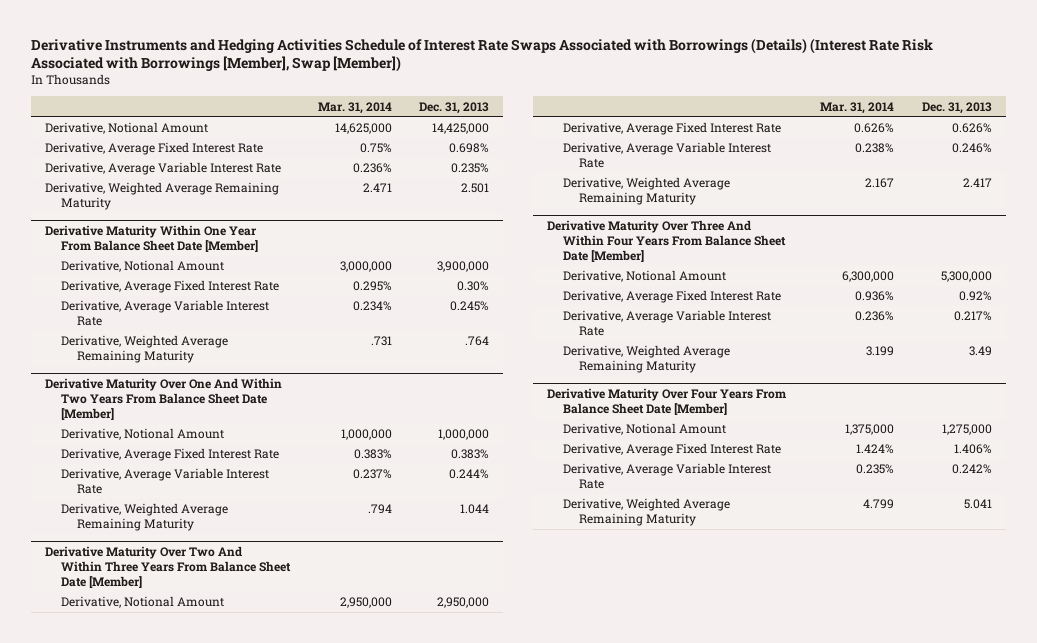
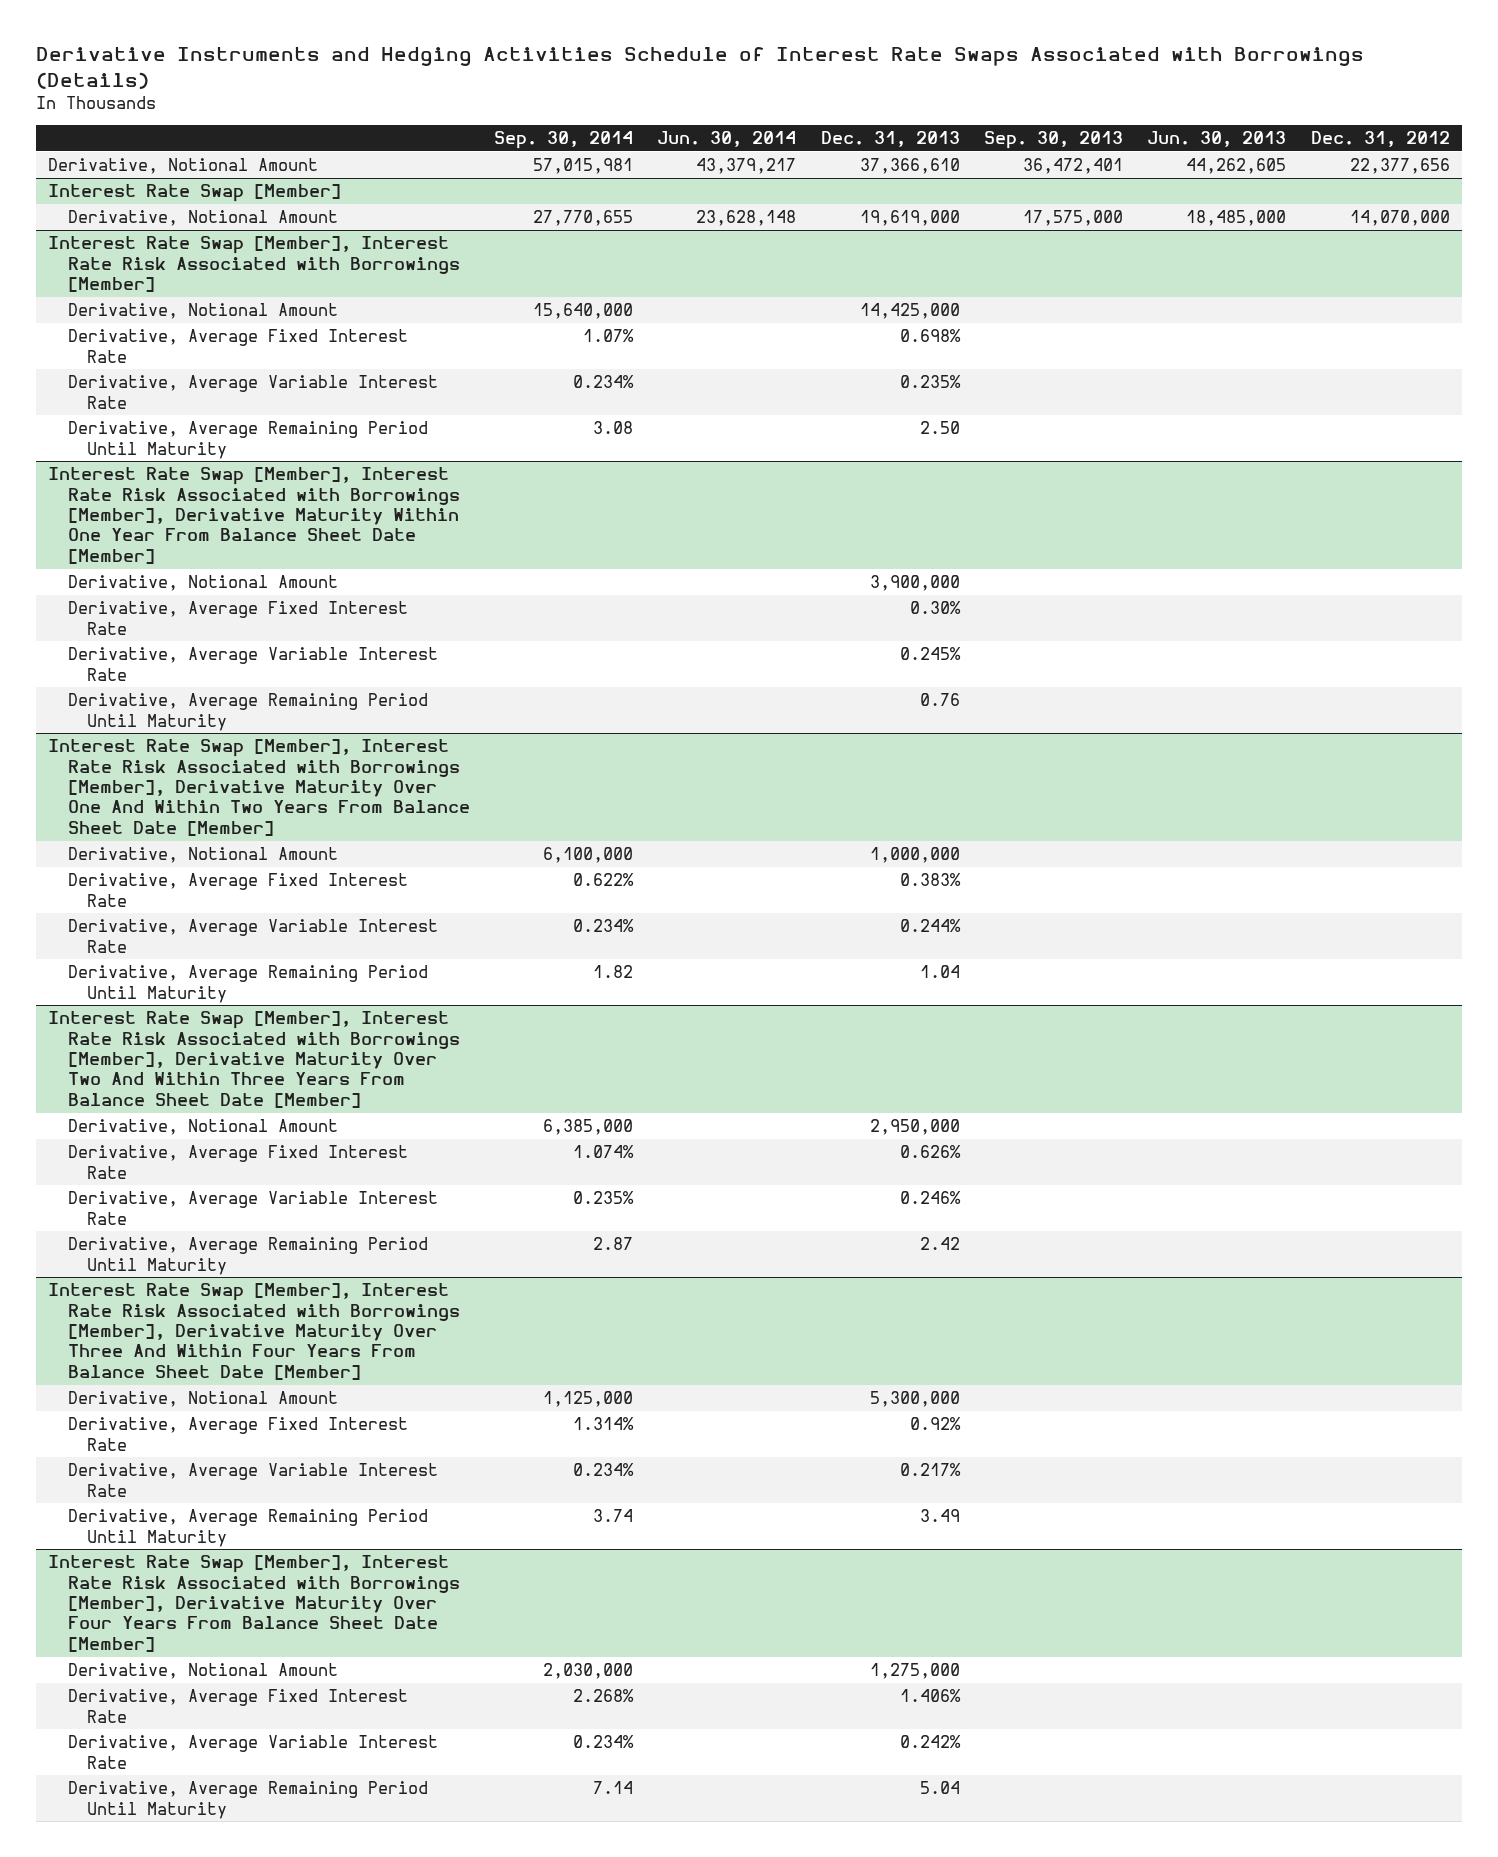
- Derivative Instruments and Hedging Activities Schedule of Interest Rate Swaps Associated with Borrowings (Details) (Interest Rate Risk Associated with Borrowings [Member], Swap [Member])
+ Derivative Instruments and Hedging Activities Schedule of Interest Rate Swaps Associated with Borrowings (Details)
- | Mar. 31, 2014 | Dec. 31, 2013
+ | Sep. 30, 2014 | Jun. 30, 2014 | Dec. 31, 2013 | Sep. 30, 2013 | Jun. 30, 2013 | Dec. 31, 2012
+ Derivative, Notional Amount | 57,015,981 | 43,379,217 | 37,366,610 | 36,472,401 | 44,262,605 | 22,377,656
+ Interest Rate Swap [Member]
+ Derivative, Notional Amount | 27,770,655 | 23,628,148 | 19,619,000 | 17,575,000 | 18,485,000 | 14,070,000
+ Interest Rate Swap [Member], Interest Rate Risk Associated with Borrowings [Member]
- Derivative, Weighted Average Remaining Maturity | 2.471 | 2.501
- Derivative Maturity Within One Year From Balance Sheet Date [Member]
+ Derivative, Average Remaining Period Until Maturity | 3.08 | | 2.50 | | |
+ Interest Rate Swap [Member], Interest Rate Risk Associated with Borrowings [Member], Derivative Maturity Within One Year From Balance Sheet Date [Member]
- Derivative, Weighted Average Remaining Maturity | .731 | .764
- Derivative Maturity Over One And Within Two Years From Balance Sheet Date [Member]
+ Derivative, Average Remaining Period Until Maturity | | | 0.76 | | |
+ Interest Rate Swap [Member], Interest Rate Risk Associated with Borrowings [Member], Derivative Maturity Over One And Within Two Years From Balance Sheet Date [Member]
- Derivative, Weighted Average Remaining Maturity | .794 | 1.044
- Derivative Maturity Over Two And Within Three Years From Balance Sheet Date [Member]
+ Derivative, Average Remaining Period Until Maturity | 1.82 | | 1.04 | | |
+ Interest Rate Swap [Member], Interest Rate Risk Associated with Borrowings [Member], Derivative Maturity Over Two And Within Three Years From Balance Sheet Date [Member]
- Derivative, Weighted Average Remaining Maturity | 2.167 | 2.417
- Derivative Maturity Over Three And Within Four Years From Balance Sheet Date [Member]
+ Derivative, Average Remaining Period Until Maturity | 2.87 | | 2.42 | | |
+ Interest Rate Swap [Member], Interest Rate Risk Associated with Borrowings [Member], Derivative Maturity Over Three And Within Four Years From Balance Sheet Date [Member]
- Derivative, Weighted Average Remaining Maturity | 3.199 | 3.49
- Derivative Maturity Over Four Years From Balance Sheet Date [Member]
+ Derivative, Average Remaining Period Until Maturity | 3.74 | | 3.49 | | |
+ Interest Rate Swap [Member], Interest Rate Risk Associated with Borrowings [Member], Derivative Maturity Over Four Years From Balance Sheet Date [Member]
- Derivative, Weighted Average Remaining Maturity | 4.799 | 5.041
+ Derivative, Average Remaining Period Until Maturity | 7.14 | | 5.04 | | |

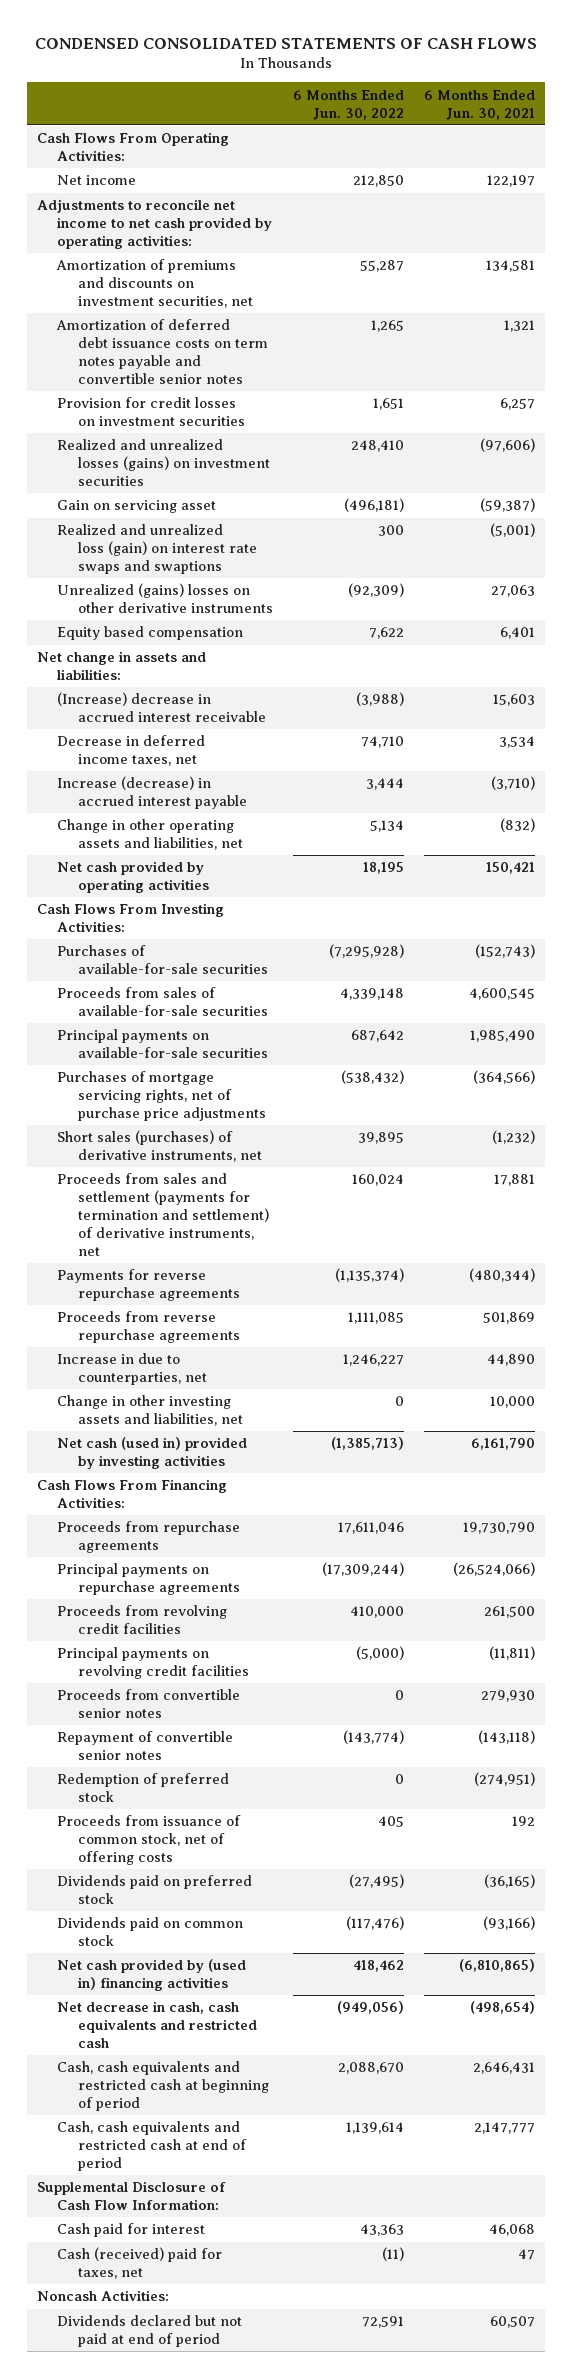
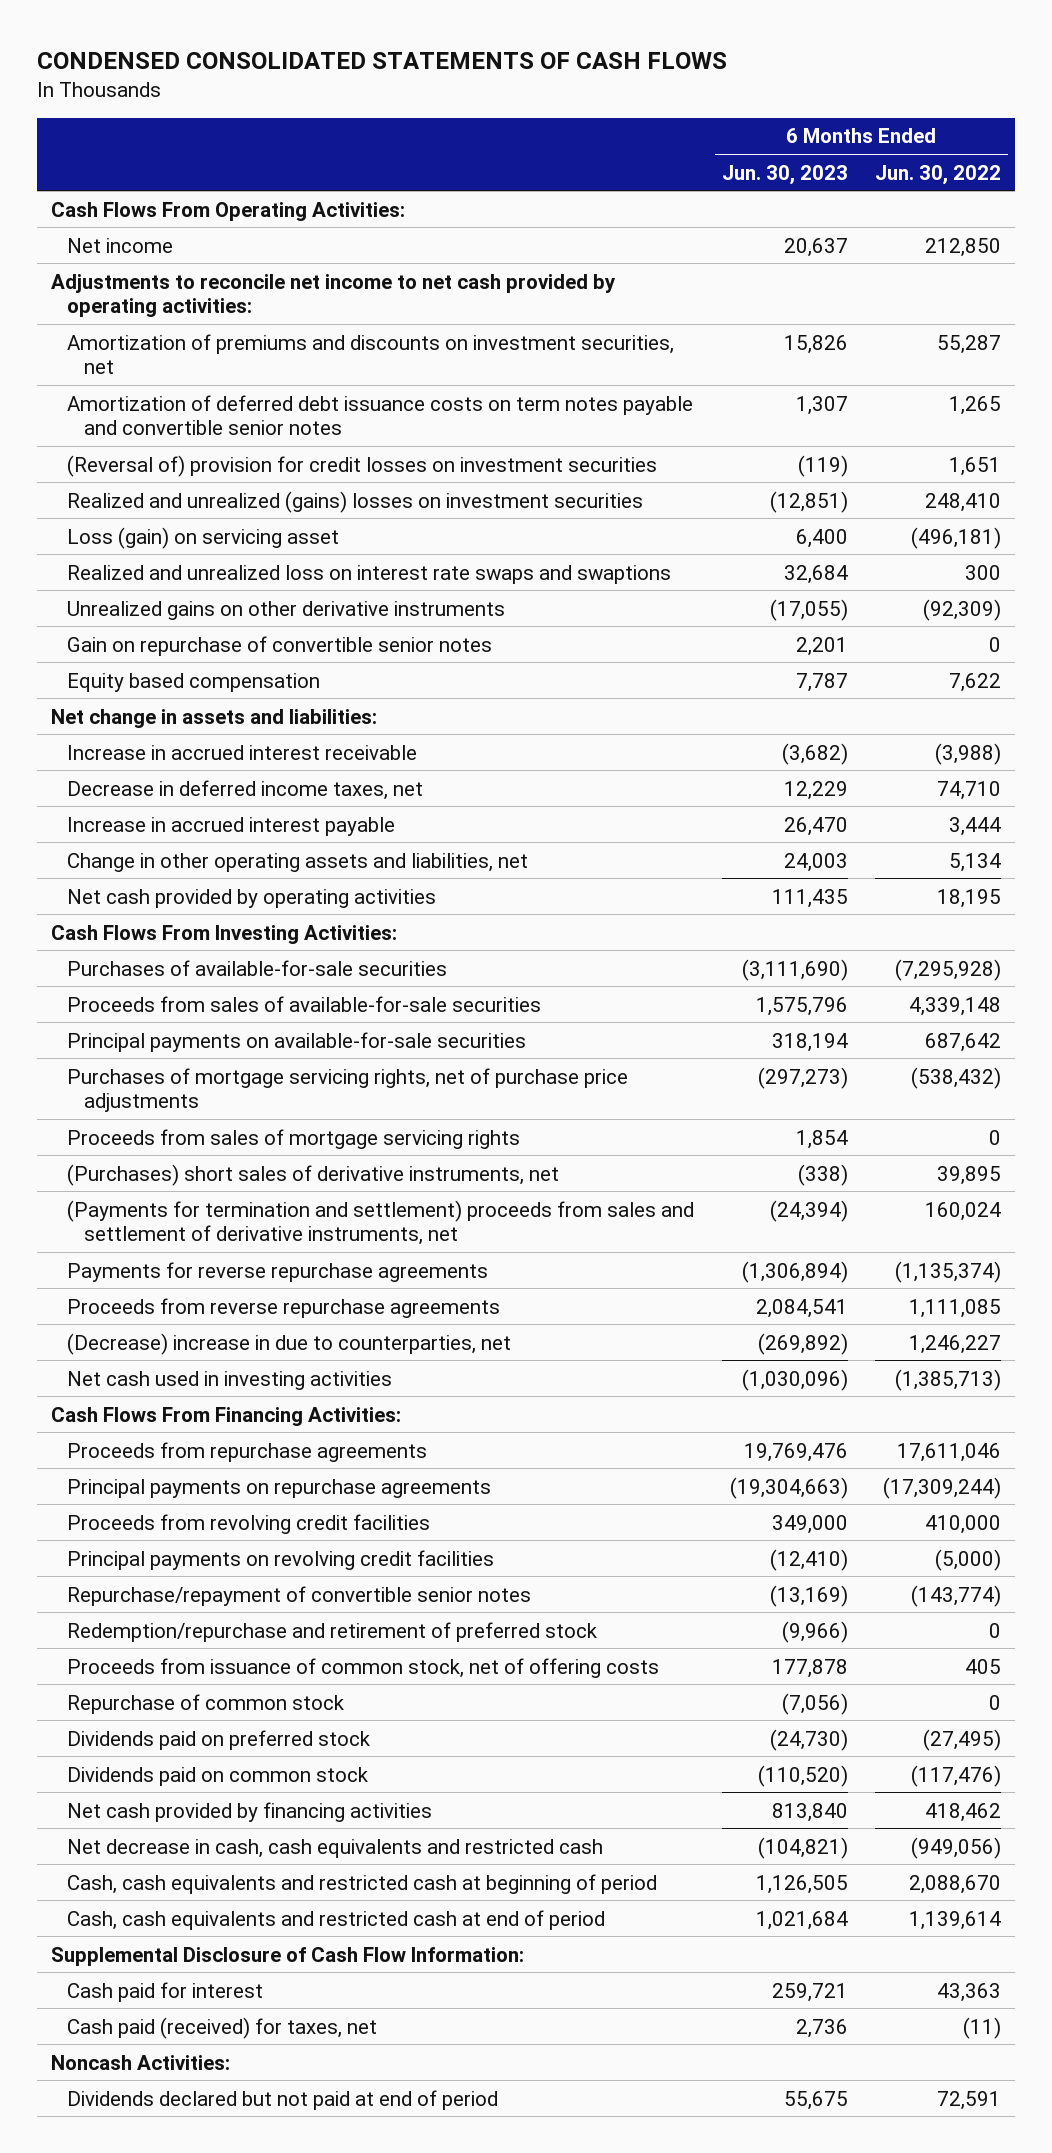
- | 6 Months Ended Jun. 30, 2022 | 6 Months Ended Jun. 30, 2021
+ | 6 Months Ended Jun. 30, 2023 | 6 Months Ended Jun. 30, 2022
- Provision for credit losses on investment securities | 1,651 | 6,257
- Realized and unrealized losses (gains) on investment securities | 248,410 | (97,606)
- Gain on servicing asset | (496,181) | (59,387)
- Realized and unrealized loss (gain) on interest rate swaps and swaptions | 300 | (5,001)
- Unrealized (gains) losses on other derivative instruments | (92,309) | 27,063
+ (Reversal of) provision for credit losses on investment securities | (119) | 1,651
+ Realized and unrealized (gains) losses on investment securities | (12,851) | 248,410
+ Loss (gain) on servicing asset | 6,400 | (496,181)
+ Realized and unrealized loss on interest rate swaps and swaptions | 32,684 | 300
+ Unrealized gains on other derivative instruments | (17,055) | (92,309)
+ Gain on repurchase of convertible senior notes | 2,201 | 0
- (Increase) decrease in accrued interest receivable | (3,988) | 15,603
+ Increase in accrued interest receivable | (3,682) | (3,988)
- Increase (decrease) in accrued interest payable | 3,444 | (3,710)
+ Increase in accrued interest payable | 26,470 | 3,444
- Short sales (purchases) of derivative instruments, net | 39,895 | (1,232)
- Proceeds from sales and settlement (payments for termination and settlement) of derivative instruments, net | 160,024 | 17,881
+ Proceeds from sales of mortgage servicing rights | 1,854 | 0
+ (Purchases) short sales of derivative instruments, net | (338) | 39,895
+ (Payments for termination and settlement) proceeds from sales and settlement of derivative instruments, net | (24,394) | 160,024
- Increase in due to counterparties, net | 1,246,227 | 44,890
- Change in other investing assets and liabilities, net | 0 | 10,000
- Net cash (used in) provided by investing activities | (1,385,713) | 6,161,790
+ (Decrease) increase in due to counterparties, net | (269,892) | 1,246,227
+ Net cash used in investing activities | (1,030,096) | (1,385,713)
- Proceeds from convertible senior notes | 0 | 279,930
- Repayment of convertible senior notes | (143,774) | (143,118)
- Redemption of preferred stock | 0 | (274,951)
+ Repurchase/repayment of convertible senior notes | (13,169) | (143,774)
+ Redemption/repurchase and retirement of preferred stock | (9,966) | 0
+ Repurchase of common stock | (7,056) | 0
- Net cash provided by (used in) financing activities | 418,462 | (6,810,865)
+ Net cash provided by financing activities | 813,840 | 418,462
- Cash (received) paid for taxes, net | (11) | 47
+ Cash paid (received) for taxes, net | 2,736 | (11)

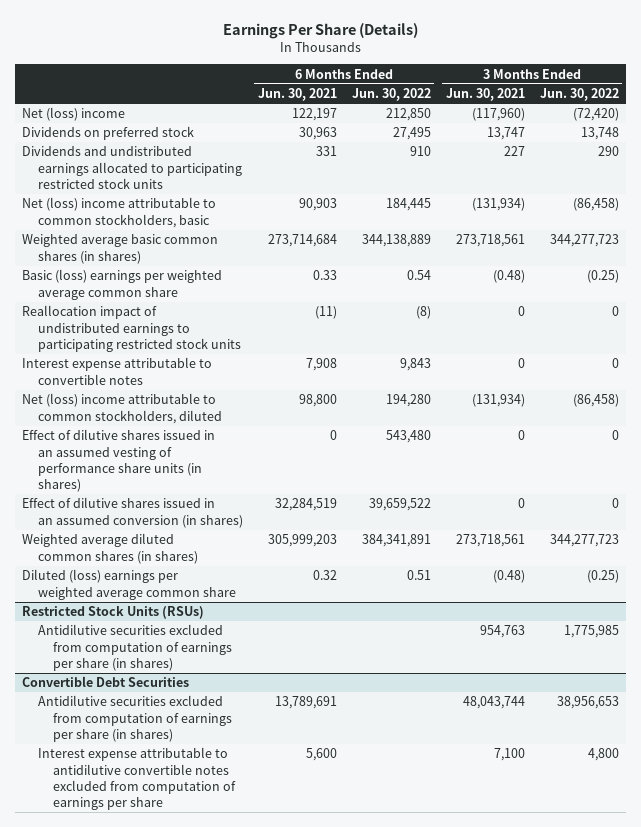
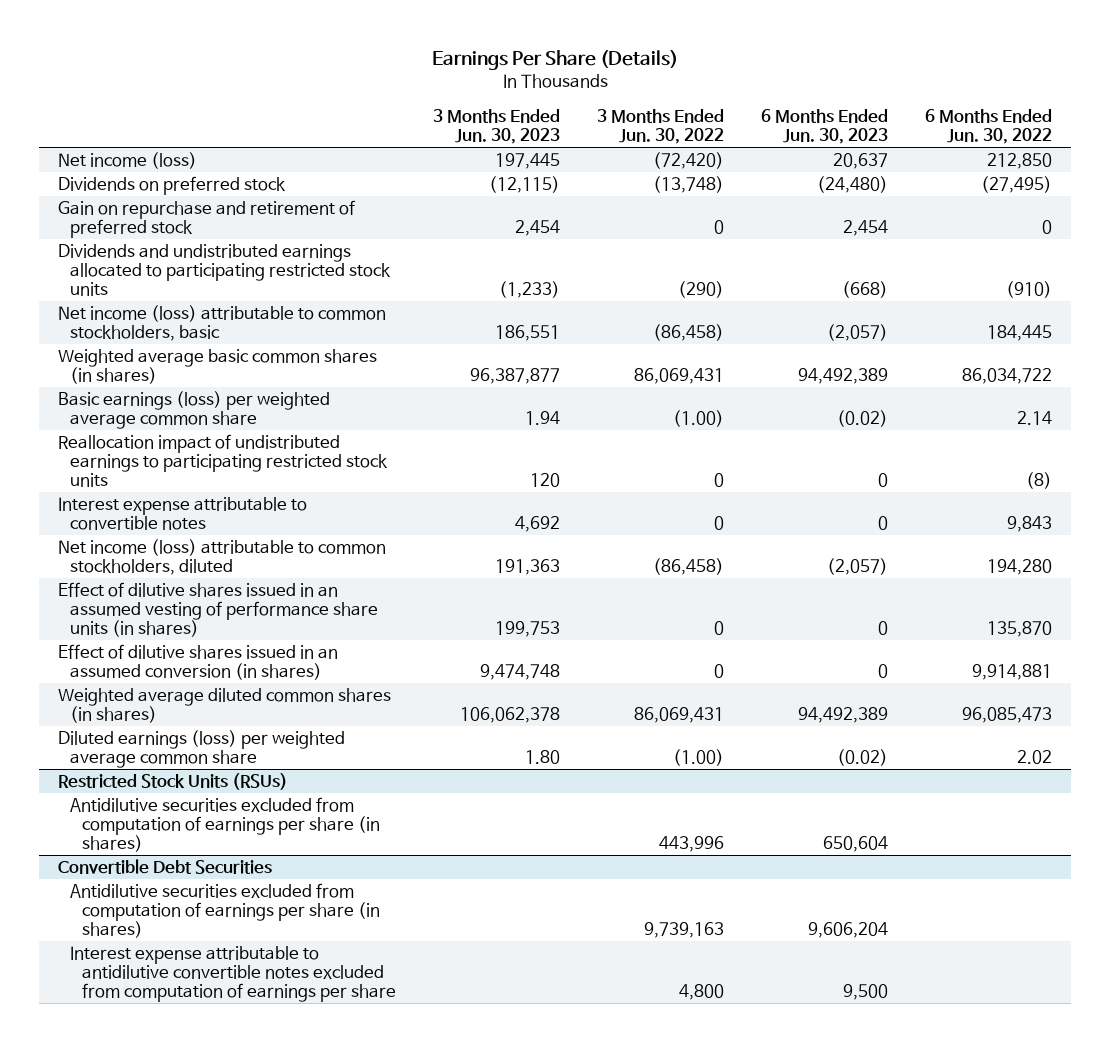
- | 6 Months Ended Jun. 30, 2021 | 6 Months Ended Jun. 30, 2022 | 3 Months Ended Jun. 30, 2021 | 3 Months Ended Jun. 30, 2022
+ | 3 Months Ended Jun. 30, 2023 | 3 Months Ended Jun. 30, 2022 | 6 Months Ended Jun. 30, 2023 | 6 Months Ended Jun. 30, 2022
- Net (loss) income | 122,197 | 212,850 | (117,960) | (72,420)
- Dividends on preferred stock | 30,963 | 27,495 | 13,747 | 13,748
- Dividends and undistributed earnings allocated to participating restricted stock units | 331 | 910 | 227 | 290
- Net (loss) income attributable to common stockholders, basic | 90,903 | 184,445 | (131,934) | (86,458)
- Weighted average basic common shares (in shares) | 273,714,684 | 344,138,889 | 273,718,561 | 344,277,723
- Basic (loss) earnings per weighted average common share | 0.33 | 0.54 | (0.48) | (0.25)
+ Net income (loss) | 197,445 | (72,420) | 20,637 | 212,850
+ Dividends on preferred stock | (12,115) | (13,748) | (24,480) | (27,495)
+ Gain on repurchase and retirement of preferred stock | 2,454 | 0 | 2,454 | 0
+ Dividends and undistributed earnings allocated to participating restricted stock units | (1,233) | (290) | (668) | (910)
+ Net income (loss) attributable to common stockholders, basic | 186,551 | (86,458) | (2,057) | 184,445
+ Weighted average basic common shares (in shares) | 96,387,877 | 86,069,431 | 94,492,389 | 86,034,722
+ Basic earnings (loss) per weighted average common share | 1.94 | (1.00) | (0.02) | 2.14
- Net (loss) income attributable to common stockholders, diluted | 98,800 | 194,280 | (131,934) | (86,458)
- Effect of dilutive shares issued in an assumed vesting of performance share units (in shares) | 0 | 543,480 | 0 | 0
- Effect of dilutive shares issued in an assumed conversion (in shares) | 32,284,519 | 39,659,522 | 0 | 0
- Weighted average diluted common shares (in shares) | 305,999,203 | 384,341,891 | 273,718,561 | 344,277,723
- Diluted (loss) earnings per weighted average common share | 0.32 | 0.51 | (0.48) | (0.25)
+ Net income (loss) attributable to common stockholders, diluted | 191,363 | (86,458) | (2,057) | 194,280
+ Effect of dilutive shares issued in an assumed vesting of performance share units (in shares) | 199,753 | 0 | 0 | 135,870
+ Effect of dilutive shares issued in an assumed conversion (in shares) | 9,474,748 | 0 | 0 | 9,914,881
+ Weighted average diluted common shares (in shares) | 106,062,378 | 86,069,431 | 94,492,389 | 96,085,473
+ Diluted earnings (loss) per weighted average common share | 1.80 | (1.00) | (0.02) | 2.02
@ Restricted Stock Units (RSUs)
- Antidilutive securities excluded from computation of earnings per share (in shares) | | | 954,763 | 1,775,985
+ Antidilutive securities excluded from computation of earnings per share (in shares) | | 443,996 | 650,604 |
@ Convertible Debt Securities
- Antidilutive securities excluded from computation of earnings per share (in shares) | 13,789,691 | | 48,043,744 | 38,956,653
+ Antidilutive securities excluded from computation of earnings per share (in shares) | | 9,739,163 | 9,606,204 |

